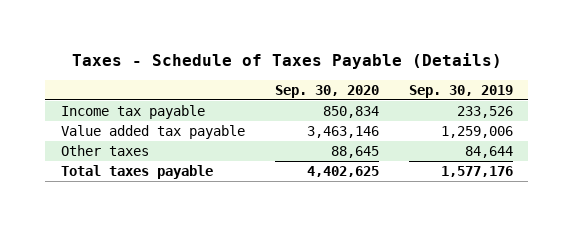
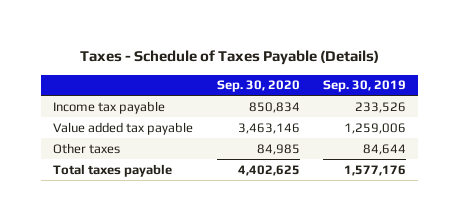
- Other taxes | 88,645 | 84,644
+ Other taxes | 84,985 | 84,644

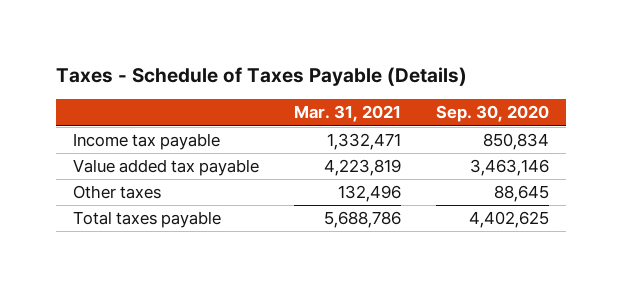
- | Sep. 30, 2020 | Sep. 30, 2019
+ | Mar. 31, 2021 | Sep. 30, 2020
- Other taxes | 84,985 | 84,644
+ Other taxes | 132,496 | 88,645

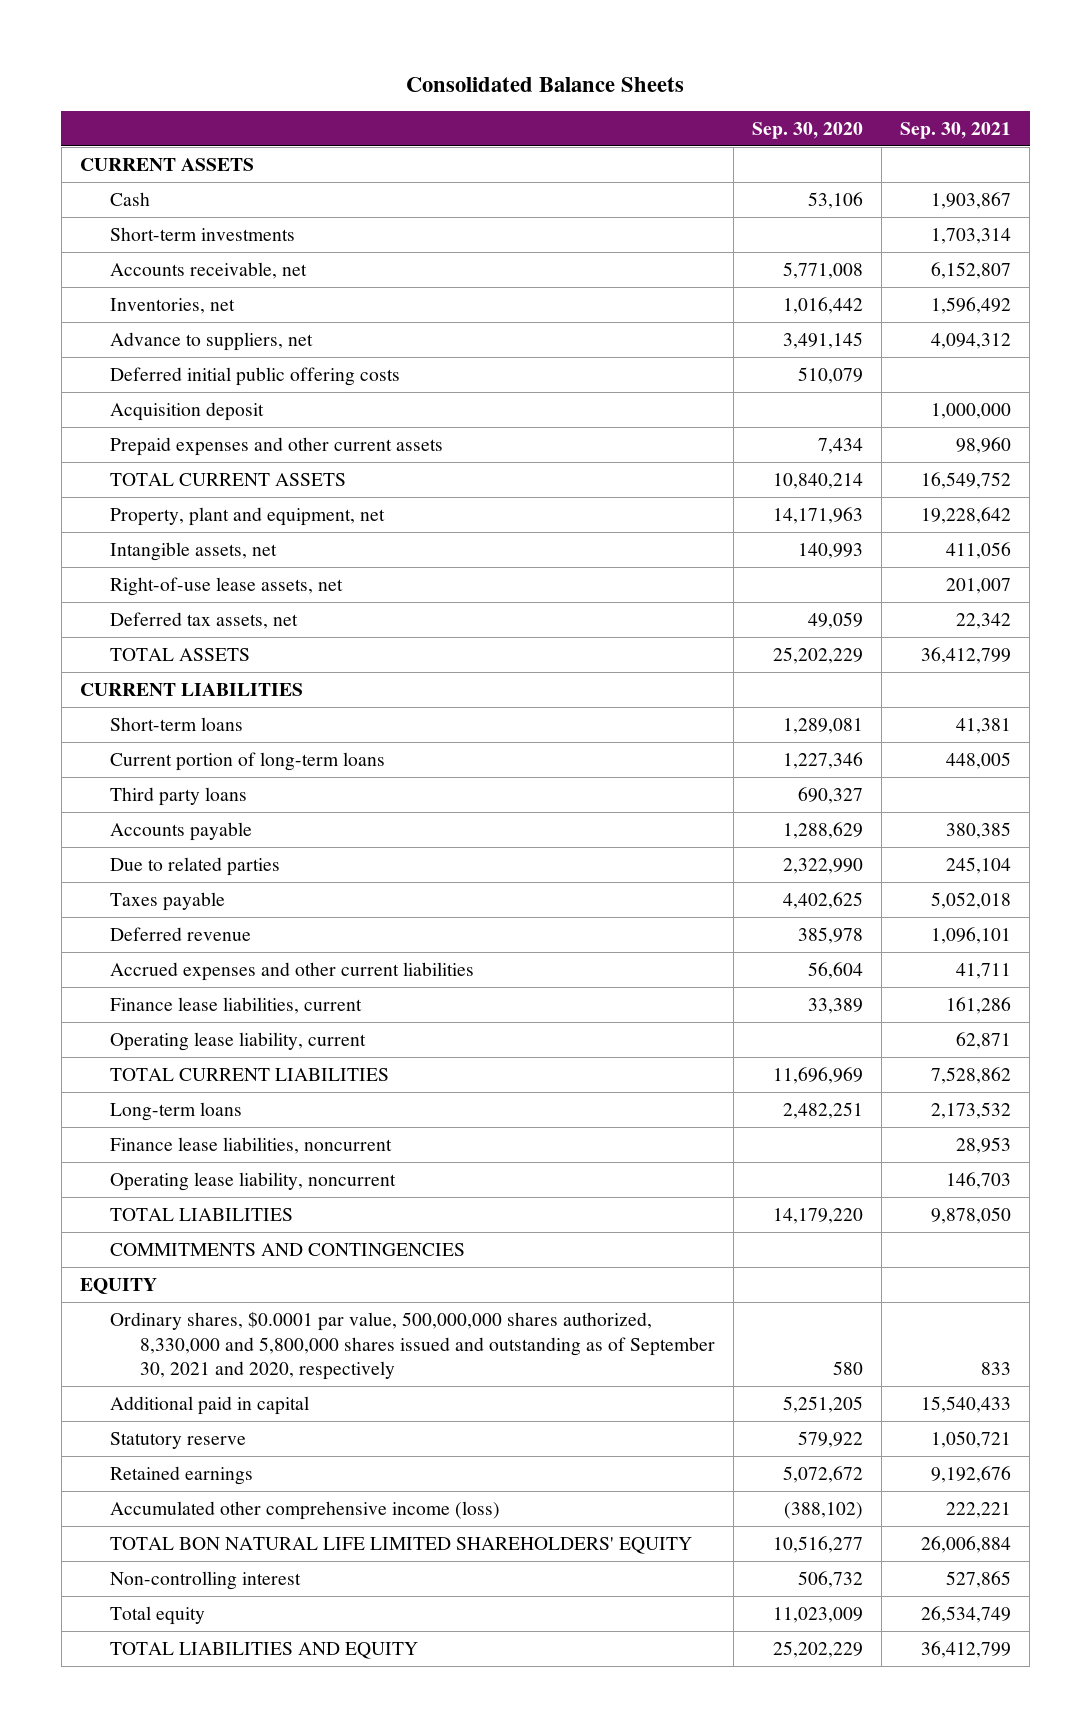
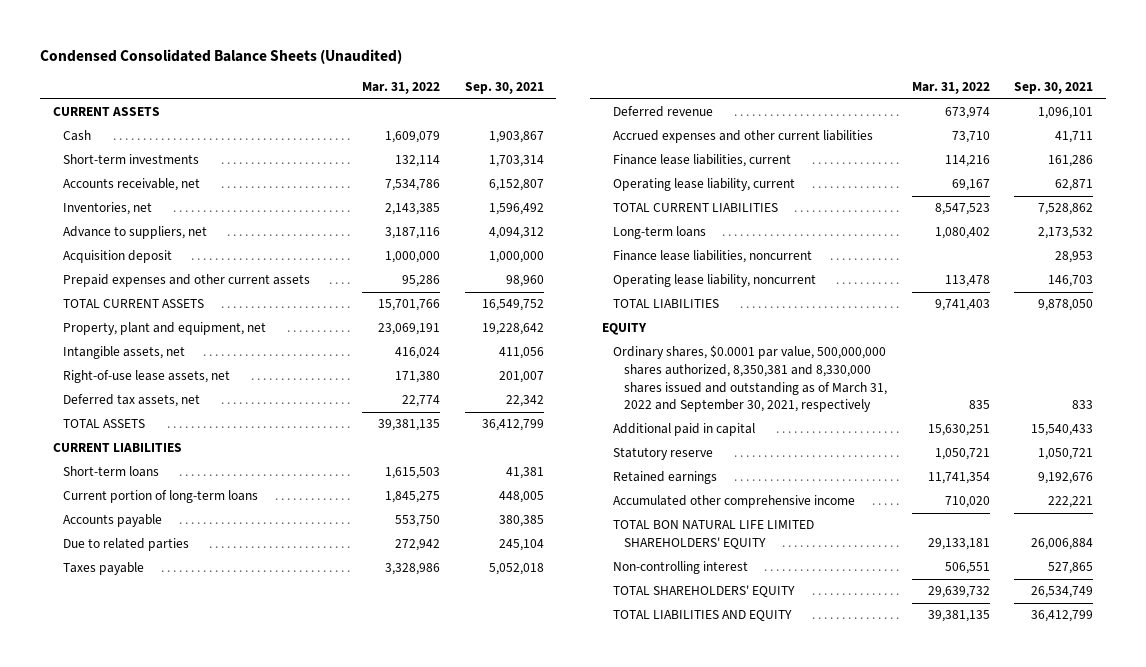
- Consolidated Balance Sheets
+ Condensed Consolidated Balance Sheets (Unaudited)
- | Sep. 30, 2020 | Sep. 30, 2021
+ | Mar. 31, 2022 | Sep. 30, 2021
- Deferred initial public offering costs | 510,079 |
- Third party loans | 690,327 |
- COMMITMENTS AND CONTINGENCIES
- Ordinary shares, $0.0001 par value, 500,000,000 shares authorized, 8,330,000 and 5,800,000 shares issued and outstanding as of September 30, 2021 and 2020, respectively | 580 | 833
+ Ordinary shares, $0.0001 par value, 500,000,000 shares authorized, 8,350,381 and 8,330,000 shares issued and outstanding as of March 31, 2022 and September 30, 2021, respectively | 835 | 833
- Accumulated other comprehensive income (loss) | (388,102) | 222,221
+ Accumulated other comprehensive income | 710,020 | 222,221
- Total equity | 11,023,009 | 26,534,749
+ TOTAL SHAREHOLDERS' EQUITY | 29,639,732 | 26,534,749

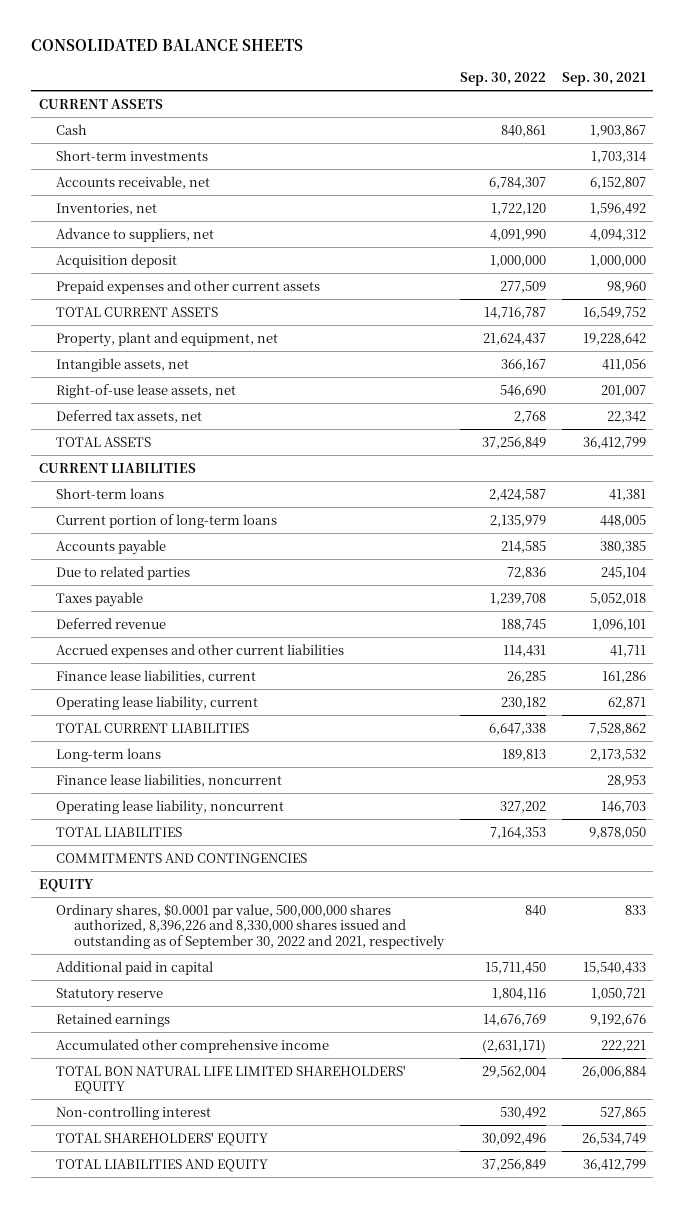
- Condensed Consolidated Balance Sheets (Unaudited)
+ CONSOLIDATED BALANCE SHEETS
- | Mar. 31, 2022 | Sep. 30, 2021
+ | Sep. 30, 2022 | Sep. 30, 2021
+ COMMITMENTS AND CONTINGENCIES
- Ordinary shares, $0.0001 par value, 500,000,000 shares authorized, 8,350,381 and 8,330,000 shares issued and outstanding as of March 31, 2022 and September 30, 2021, respectively | 835 | 833
+ Ordinary shares, $0.0001 par value, 500,000,000 shares authorized, 8,396,226 and 8,330,000 shares issued and outstanding as of September 30, 2022 and 2021, respectively | 840 | 833

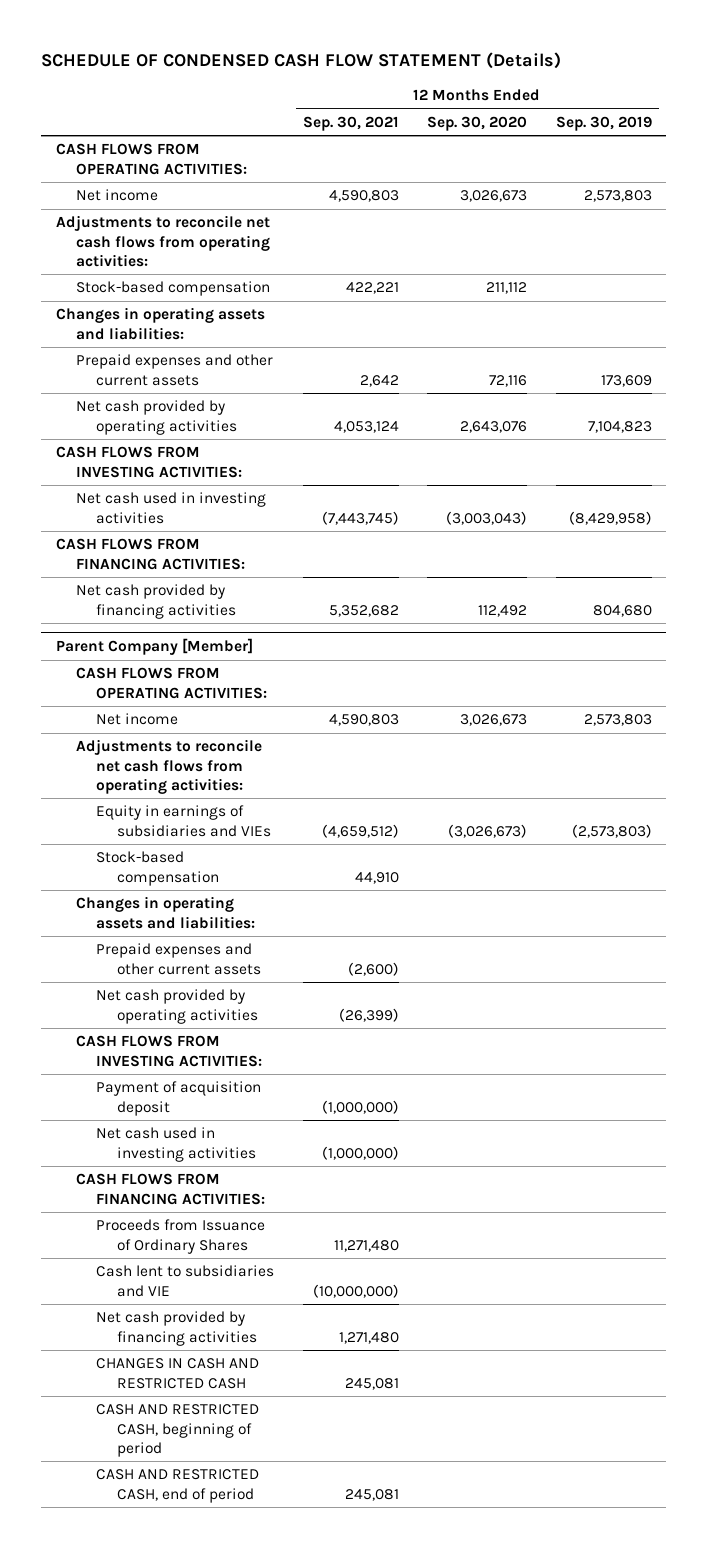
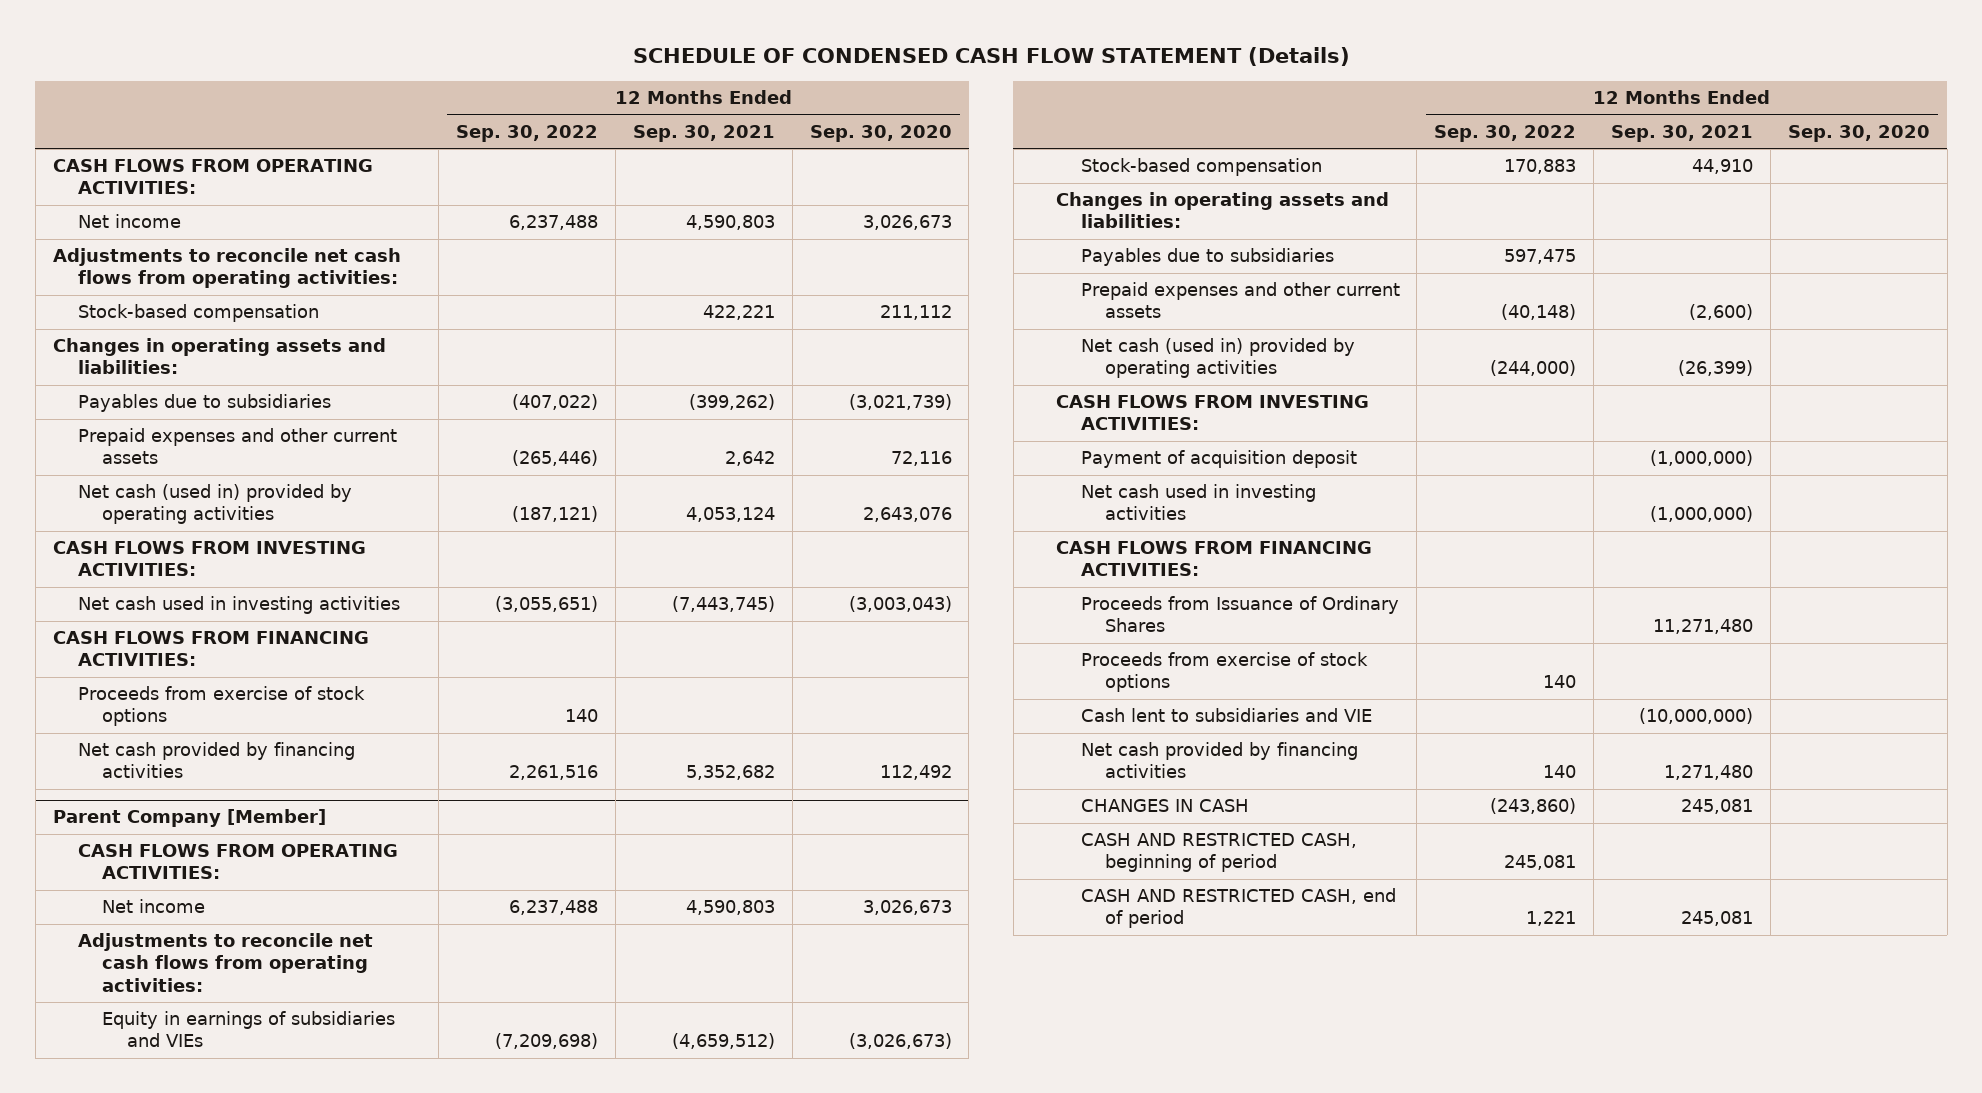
- | 12 Months Ended Sep. 30, 2021 | 12 Months Ended Sep. 30, 2020 | 12 Months Ended Sep. 30, 2019
+ | 12 Months Ended Sep. 30, 2022 | 12 Months Ended Sep. 30, 2021 | 12 Months Ended Sep. 30, 2020
+ Payables due to subsidiaries | (407,022) | (399,262) | (3,021,739)
- Net cash provided by operating activities | 4,053,124 | 2,643,076 | 7,104,823
+ Net cash (used in) provided by operating activities | (187,121) | 4,053,124 | 2,643,076
+ Proceeds from exercise of stock options | 140 | |
@ Parent Company [Member]
+ Payables due to subsidiaries | 597,475 | |
- Net cash provided by operating activities | (26,399) | |
+ Net cash (used in) provided by operating activities | (244,000) | (26,399) |
+ Proceeds from exercise of stock options | 140 | |
- CHANGES IN CASH AND RESTRICTED CASH | 245,081 | |
+ CHANGES IN CASH | (243,860) | 245,081 |

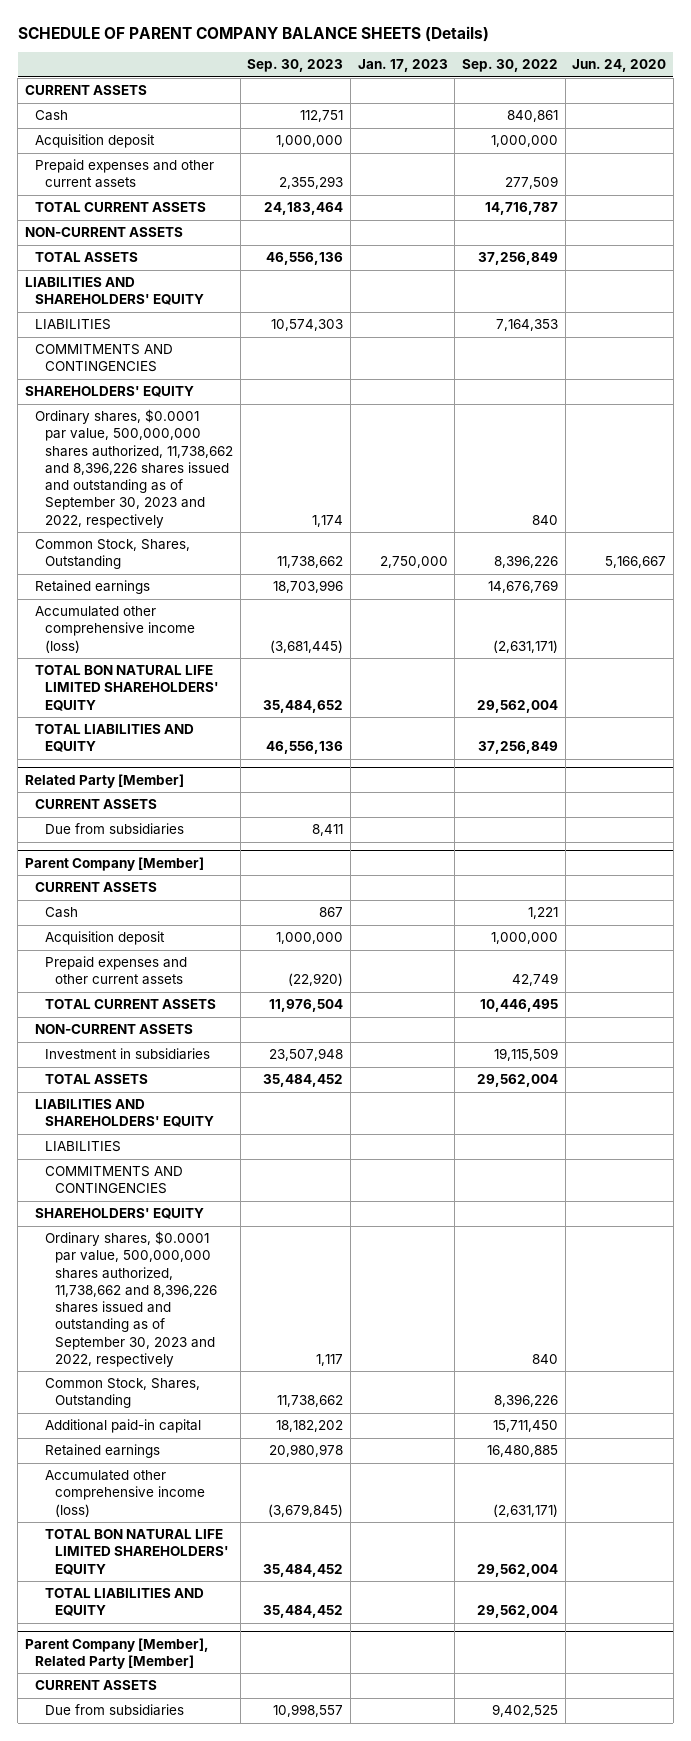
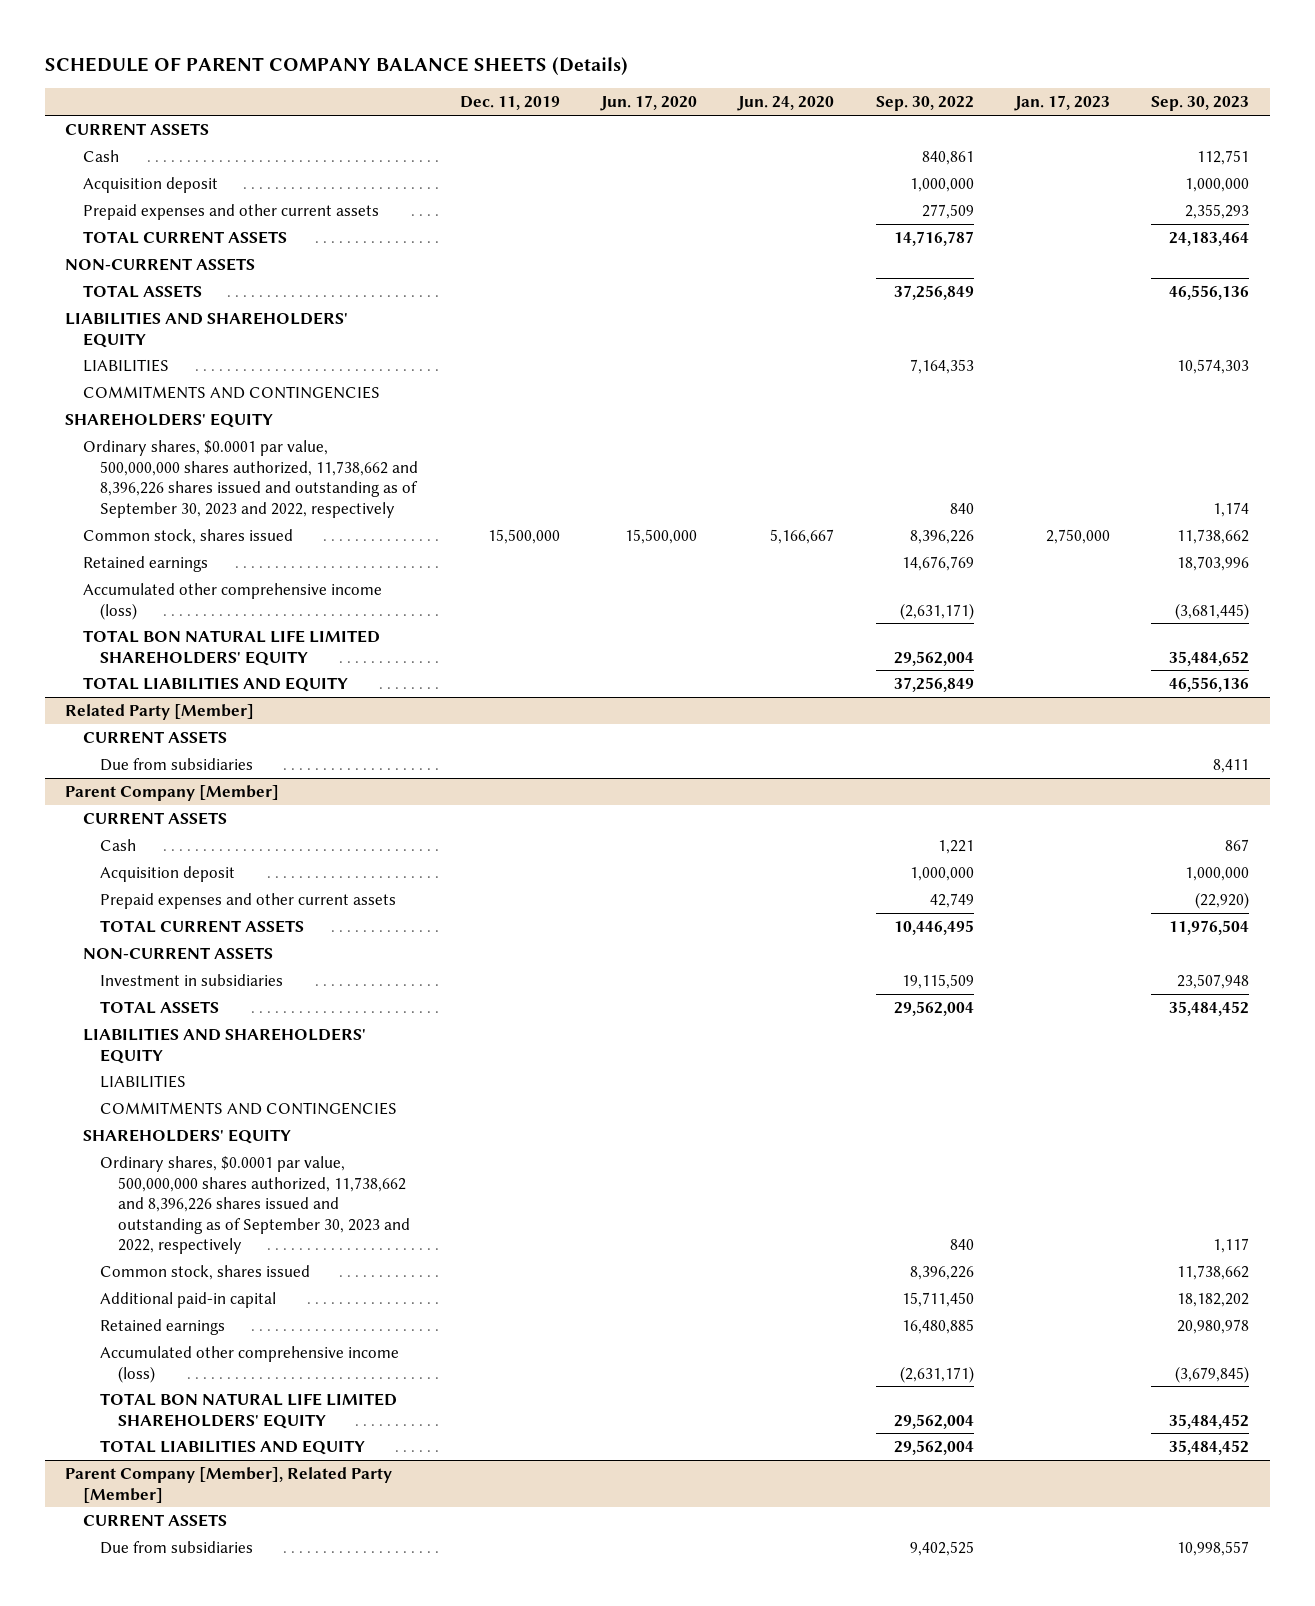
- | Sep. 30, 2023 | Jan. 17, 2023 | Sep. 30, 2022 | Jun. 24, 2020
+ | Dec. 11, 2019 | Jun. 17, 2020 | Jun. 24, 2020 | Sep. 30, 2022 | Jan. 17, 2023 | Sep. 30, 2023
- Common Stock, Shares, Outstanding | 11,738,662 | 2,750,000 | 8,396,226 | 5,166,667
+ Common stock, shares issued | 15,500,000 | 15,500,000 | 5,166,667 | 8,396,226 | 2,750,000 | 11,738,662
@ Parent Company [Member]
- Common Stock, Shares, Outstanding | 11,738,662 | | 8,396,226 |
+ Common stock, shares issued | | | | 8,396,226 | | 11,738,662

